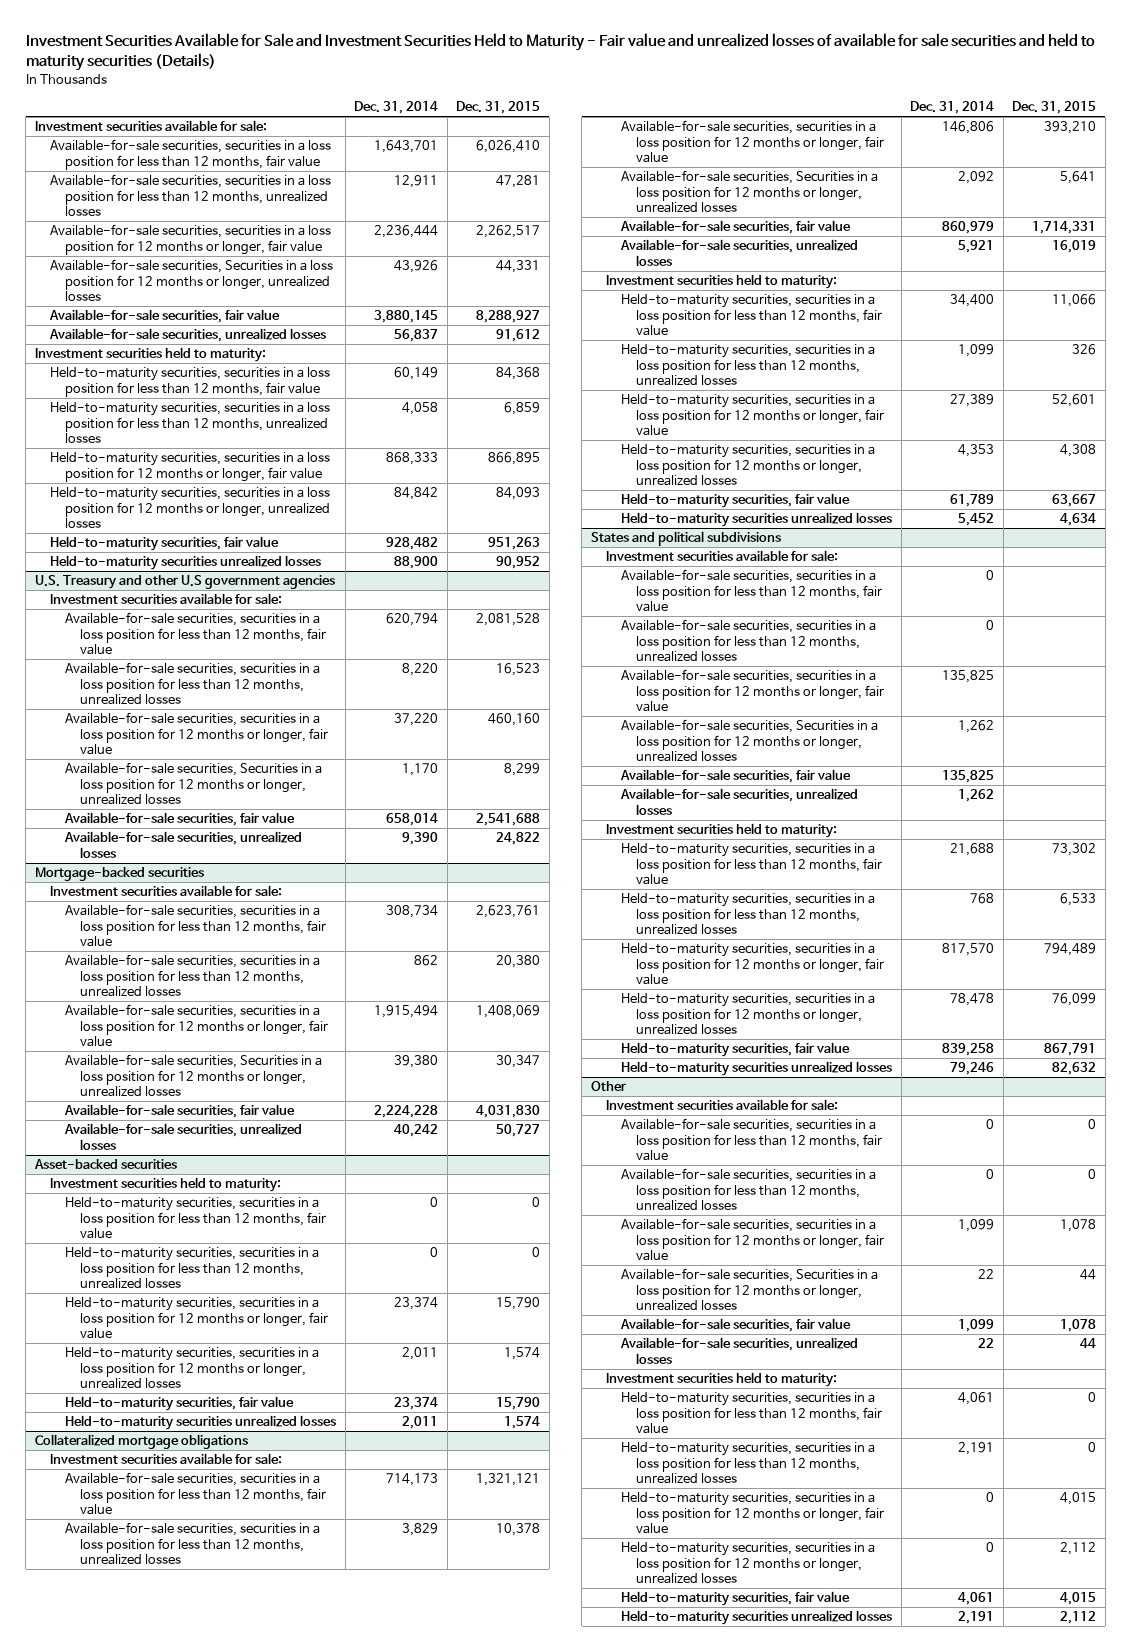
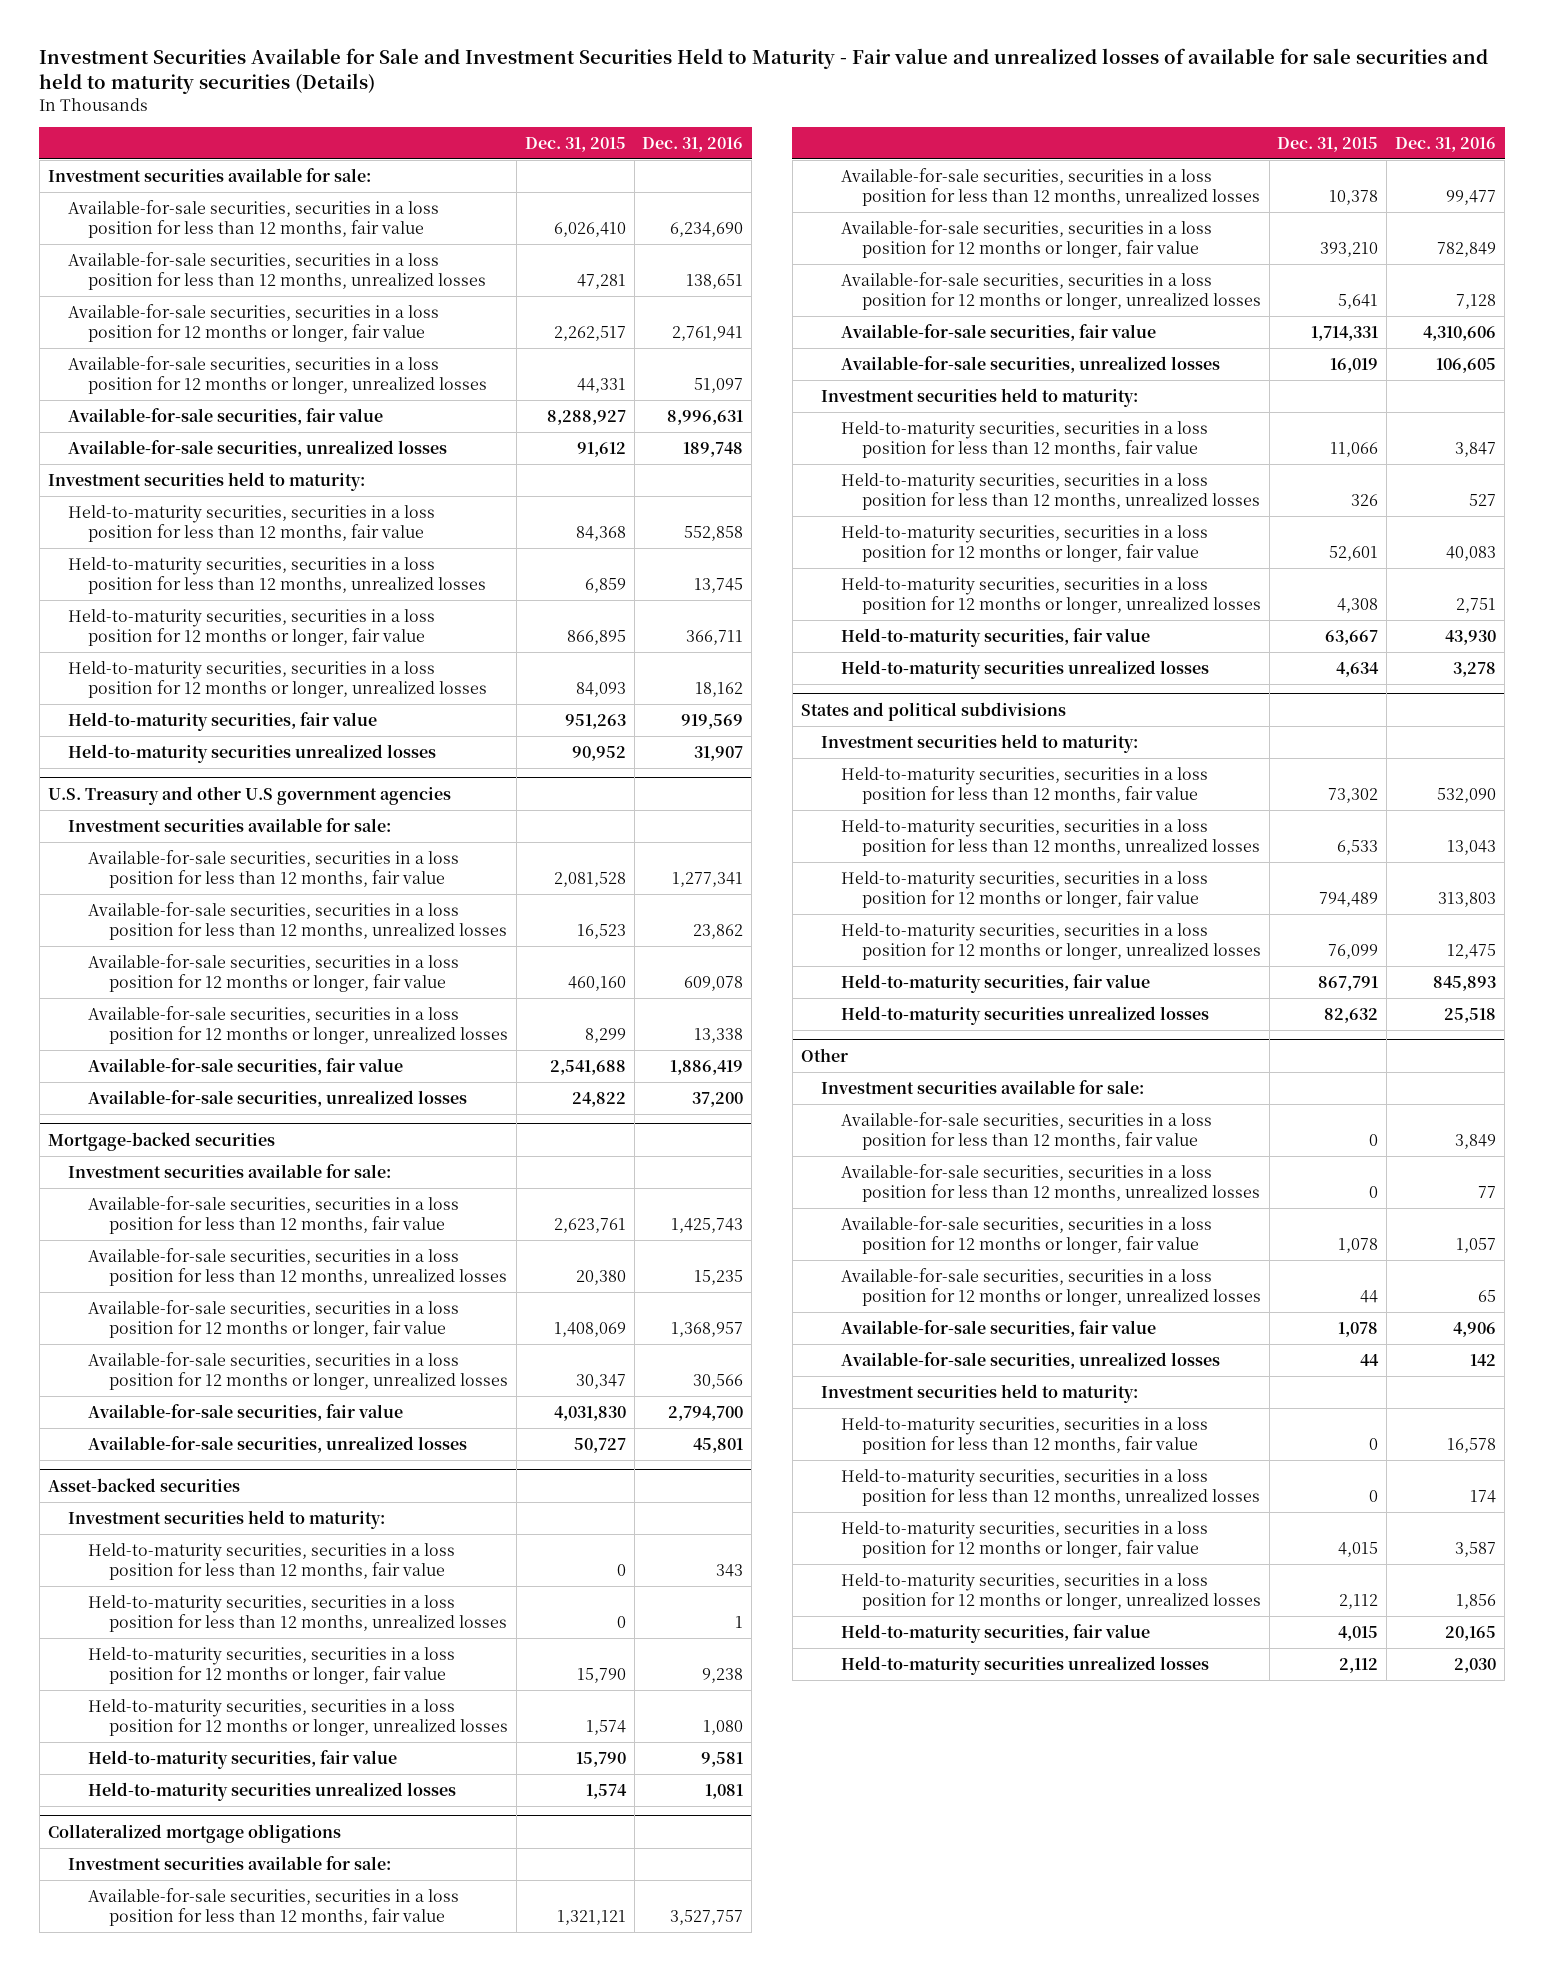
- | Dec. 31, 2014 | Dec. 31, 2015
+ | Dec. 31, 2015 | Dec. 31, 2016
- Available-for-sale securities, Securities in a loss position for 12 months or longer, unrealized losses | 43,926 | 44,331
+ Available-for-sale securities, securities in a loss position for 12 months or longer, unrealized losses | 44,331 | 51,097
@ U.S. Treasury and other U.S government agencies
- Available-for-sale securities, Securities in a loss position for 12 months or longer, unrealized losses | 1,170 | 8,299
+ Available-for-sale securities, securities in a loss position for 12 months or longer, unrealized losses | 8,299 | 13,338
@ Mortgage-backed securities
- Available-for-sale securities, Securities in a loss position for 12 months or longer, unrealized losses | 39,380 | 30,347
+ Available-for-sale securities, securities in a loss position for 12 months or longer, unrealized losses | 30,347 | 30,566
@ Collateralized mortgage obligations
- Available-for-sale securities, Securities in a loss position for 12 months or longer, unrealized losses | 2,092 | 5,641
+ Available-for-sale securities, securities in a loss position for 12 months or longer, unrealized losses | 5,641 | 7,128
@ States and political subdivisions
- Investment securities available for sale:
- Available-for-sale securities, securities in a loss position for less than 12 months, fair value | 0 |
- Available-for-sale securities, securities in a loss position for less than 12 months, unrealized losses | 0 |
- Available-for-sale securities, securities in a loss position for 12 months or longer, fair value | 135,825 |
- Available-for-sale securities, Securities in a loss position for 12 months or longer, unrealized losses | 1,262 |
- Available-for-sale securities, fair value | 135,825 |
- Available-for-sale securities, unrealized losses | 1,262 |
@ Other
- Available-for-sale securities, Securities in a loss position for 12 months or longer, unrealized losses | 22 | 44
+ Available-for-sale securities, securities in a loss position for 12 months or longer, unrealized losses | 44 | 65

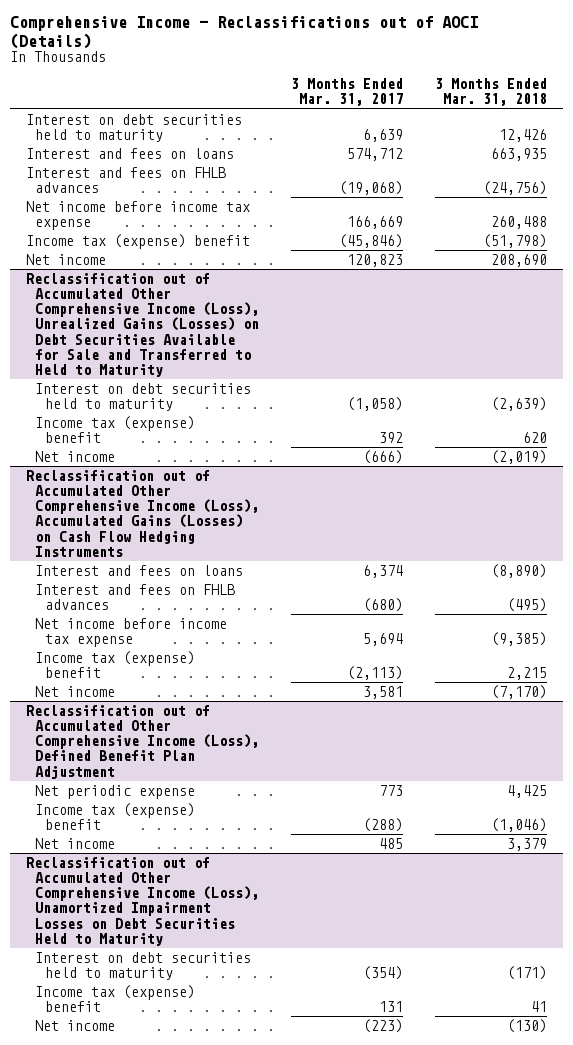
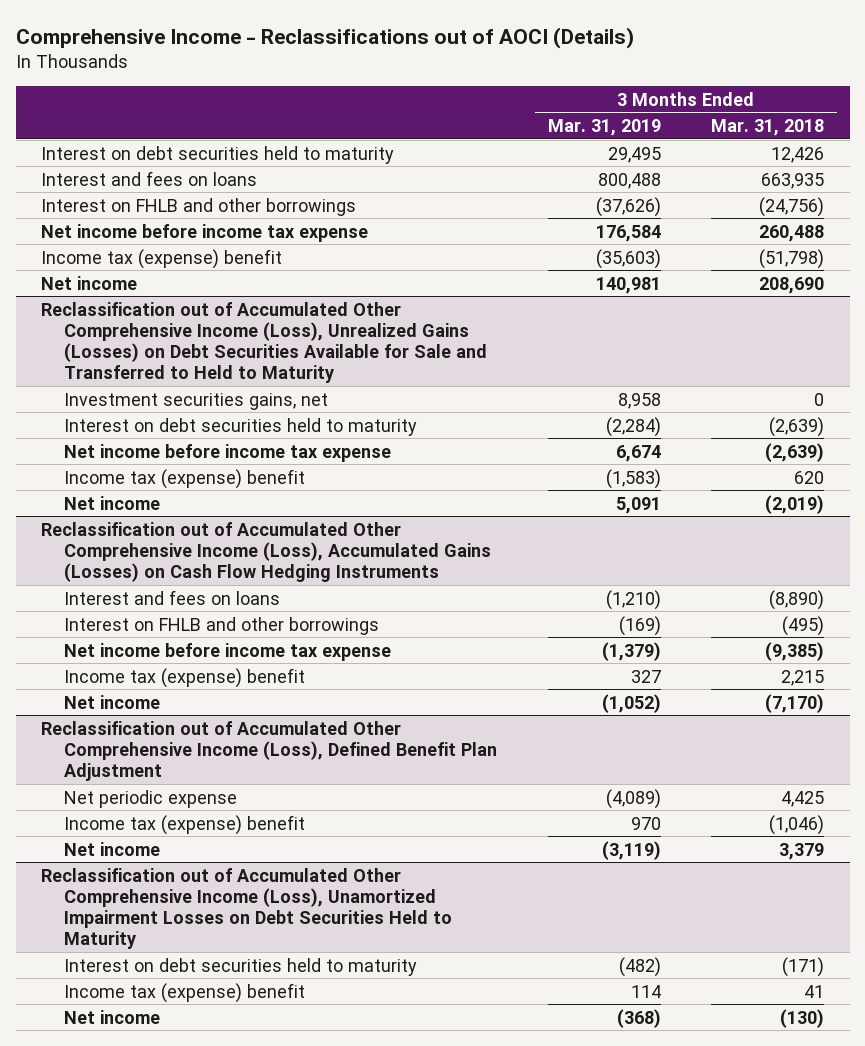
- | 3 Months Ended Mar. 31, 2017 | 3 Months Ended Mar. 31, 2018
+ | 3 Months Ended Mar. 31, 2019 | 3 Months Ended Mar. 31, 2018
- Interest and fees on FHLB advances | (19,068) | (24,756)
+ Interest on FHLB and other borrowings | (37,626) | (24,756)
@ Reclassification out of Accumulated Other Comprehensive Income (Loss), Unrealized Gains (Losses) on Debt Securities Available for Sale and Transferred to Held to Maturity
+ Investment securities gains, net | 8,958 | 0
+ Net income before income tax expense | 6,674 | (2,639)
@ Reclassification out of Accumulated Other Comprehensive Income (Loss), Accumulated Gains (Losses) on Cash Flow Hedging Instruments
- Interest and fees on FHLB advances | (680) | (495)
+ Interest on FHLB and other borrowings | (169) | (495)

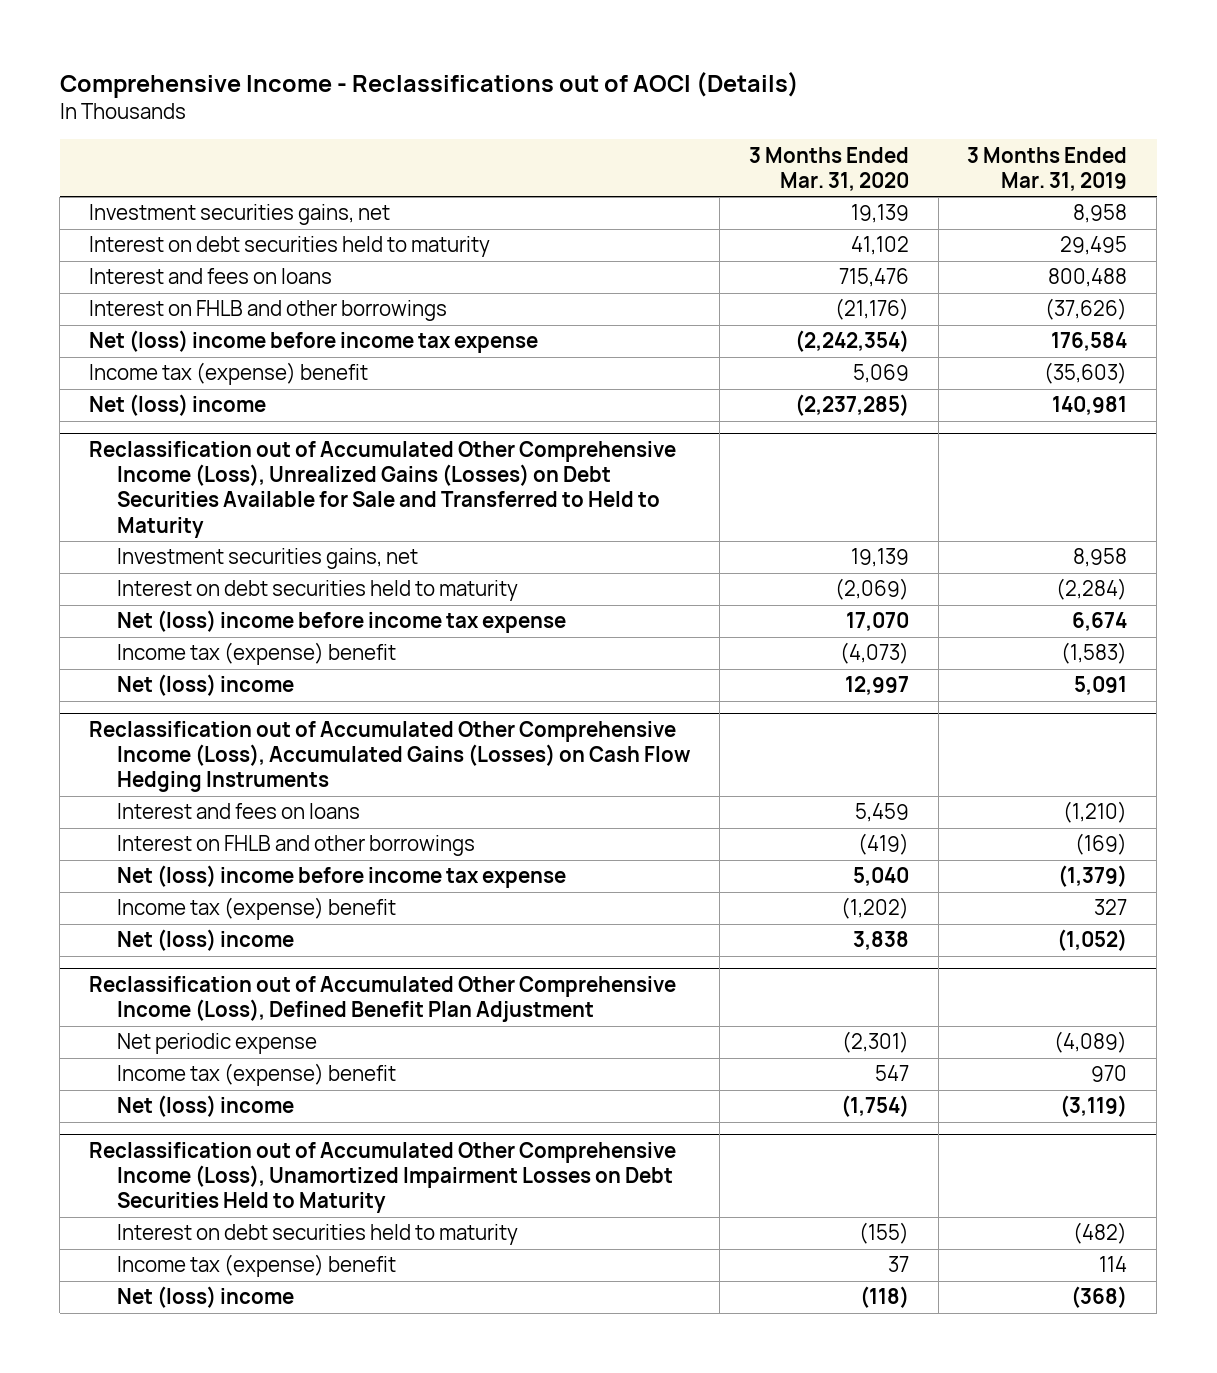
- | 3 Months Ended Mar. 31, 2019 | 3 Months Ended Mar. 31, 2018
+ | 3 Months Ended Mar. 31, 2020 | 3 Months Ended Mar. 31, 2019
+ Investment securities gains, net | 19,139 | 8,958
- Net income before income tax expense | 176,584 | 260,488
+ Net (loss) income before income tax expense | (2,242,354) | 176,584
- Net income | 140,981 | 208,690
+ Net (loss) income | (2,237,285) | 140,981
@ Reclassification out of Accumulated Other Comprehensive Income (Loss), Unrealized Gains (Losses) on Debt Securities Available for Sale and Transferred to Held to Maturity
- Net income before income tax expense | 6,674 | (2,639)
+ Net (loss) income before income tax expense | 17,070 | 6,674
- Net income | 5,091 | (2,019)
+ Net (loss) income | 12,997 | 5,091
@ Reclassification out of Accumulated Other Comprehensive Income (Loss), Accumulated Gains (Losses) on Cash Flow Hedging Instruments
- Net income before income tax expense | (1,379) | (9,385)
+ Net (loss) income before income tax expense | 5,040 | (1,379)
- Net income | (1,052) | (7,170)
+ Net (loss) income | 3,838 | (1,052)
@ Reclassification out of Accumulated Other Comprehensive Income (Loss), Defined Benefit Plan Adjustment
- Net income | (3,119) | 3,379
+ Net (loss) income | (1,754) | (3,119)
@ Reclassification out of Accumulated Other Comprehensive Income (Loss), Unamortized Impairment Losses on Debt Securities Held to Maturity
- Net income | (368) | (130)
+ Net (loss) income | (118) | (368)

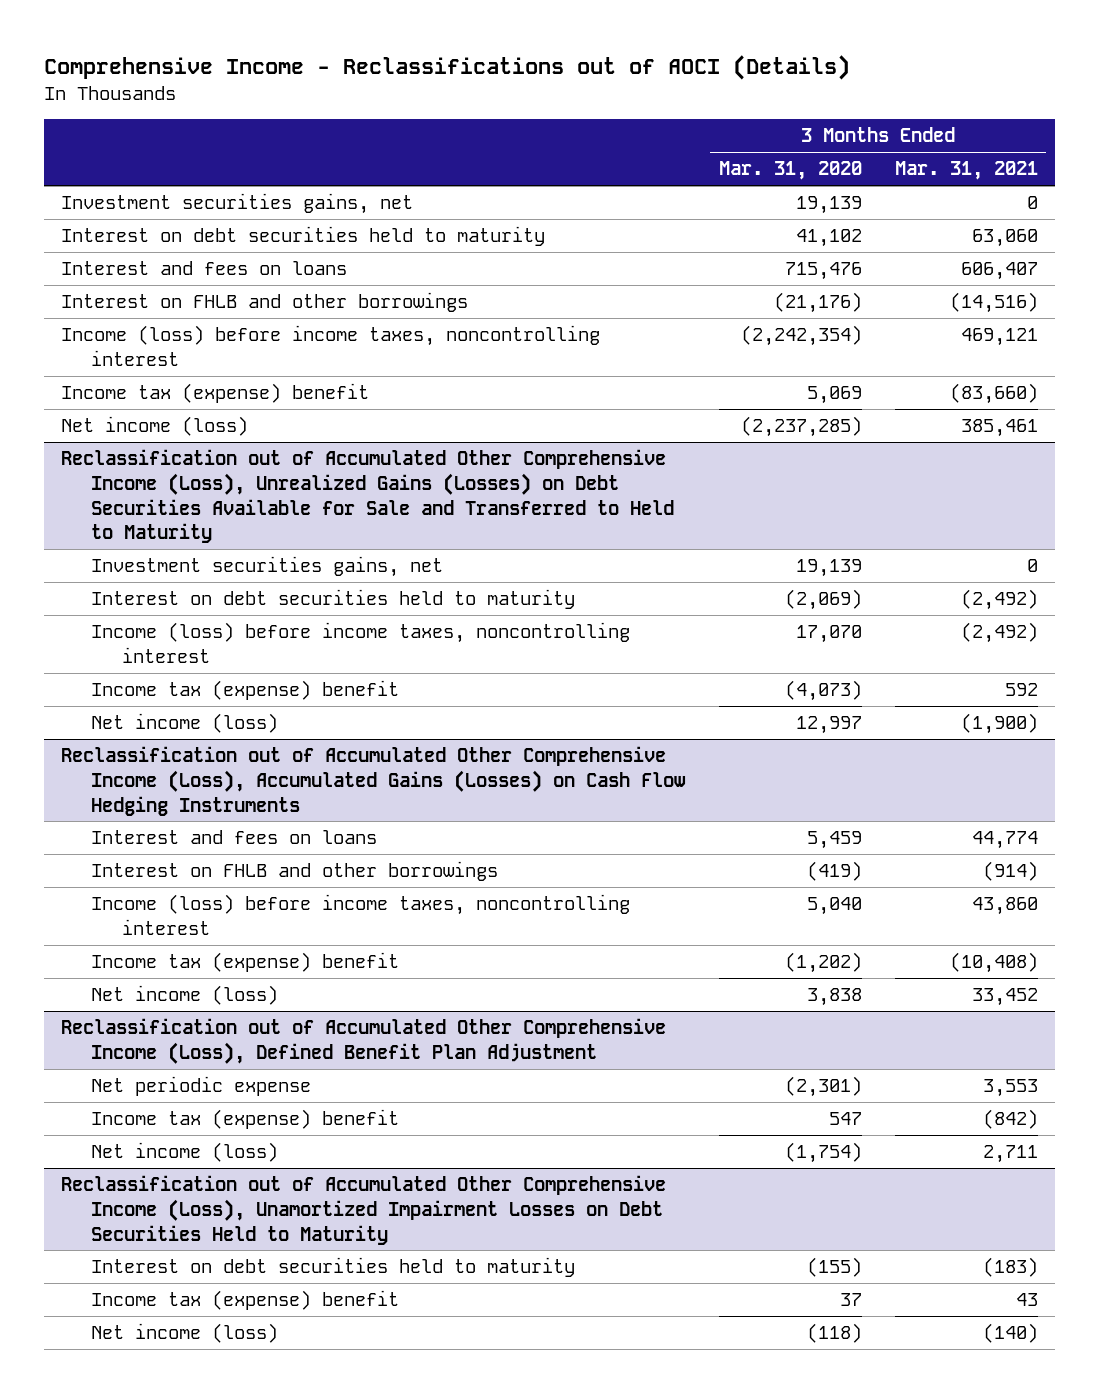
- | 3 Months Ended Mar. 31, 2020 | 3 Months Ended Mar. 31, 2019
+ | 3 Months Ended Mar. 31, 2020 | 3 Months Ended Mar. 31, 2021
- Net (loss) income before income tax expense | (2,242,354) | 176,584
+ Income (loss) before income taxes, noncontrolling interest | (2,242,354) | 469,121
- Net (loss) income | (2,237,285) | 140,981
+ Net income (loss) | (2,237,285) | 385,461
@ Reclassification out of Accumulated Other Comprehensive Income (Loss), Unrealized Gains (Losses) on Debt Securities Available for Sale and Transferred to Held to Maturity
- Net (loss) income before income tax expense | 17,070 | 6,674
+ Income (loss) before income taxes, noncontrolling interest | 17,070 | (2,492)
- Net (loss) income | 12,997 | 5,091
+ Net income (loss) | 12,997 | (1,900)
@ Reclassification out of Accumulated Other Comprehensive Income (Loss), Accumulated Gains (Losses) on Cash Flow Hedging Instruments
- Net (loss) income before income tax expense | 5,040 | (1,379)
+ Income (loss) before income taxes, noncontrolling interest | 5,040 | 43,860
- Net (loss) income | 3,838 | (1,052)
+ Net income (loss) | 3,838 | 33,452
@ Reclassification out of Accumulated Other Comprehensive Income (Loss), Defined Benefit Plan Adjustment
- Net (loss) income | (1,754) | (3,119)
+ Net income (loss) | (1,754) | 2,711
@ Reclassification out of Accumulated Other Comprehensive Income (Loss), Unamortized Impairment Losses on Debt Securities Held to Maturity
- Net (loss) income | (118) | (368)
+ Net income (loss) | (118) | (140)

